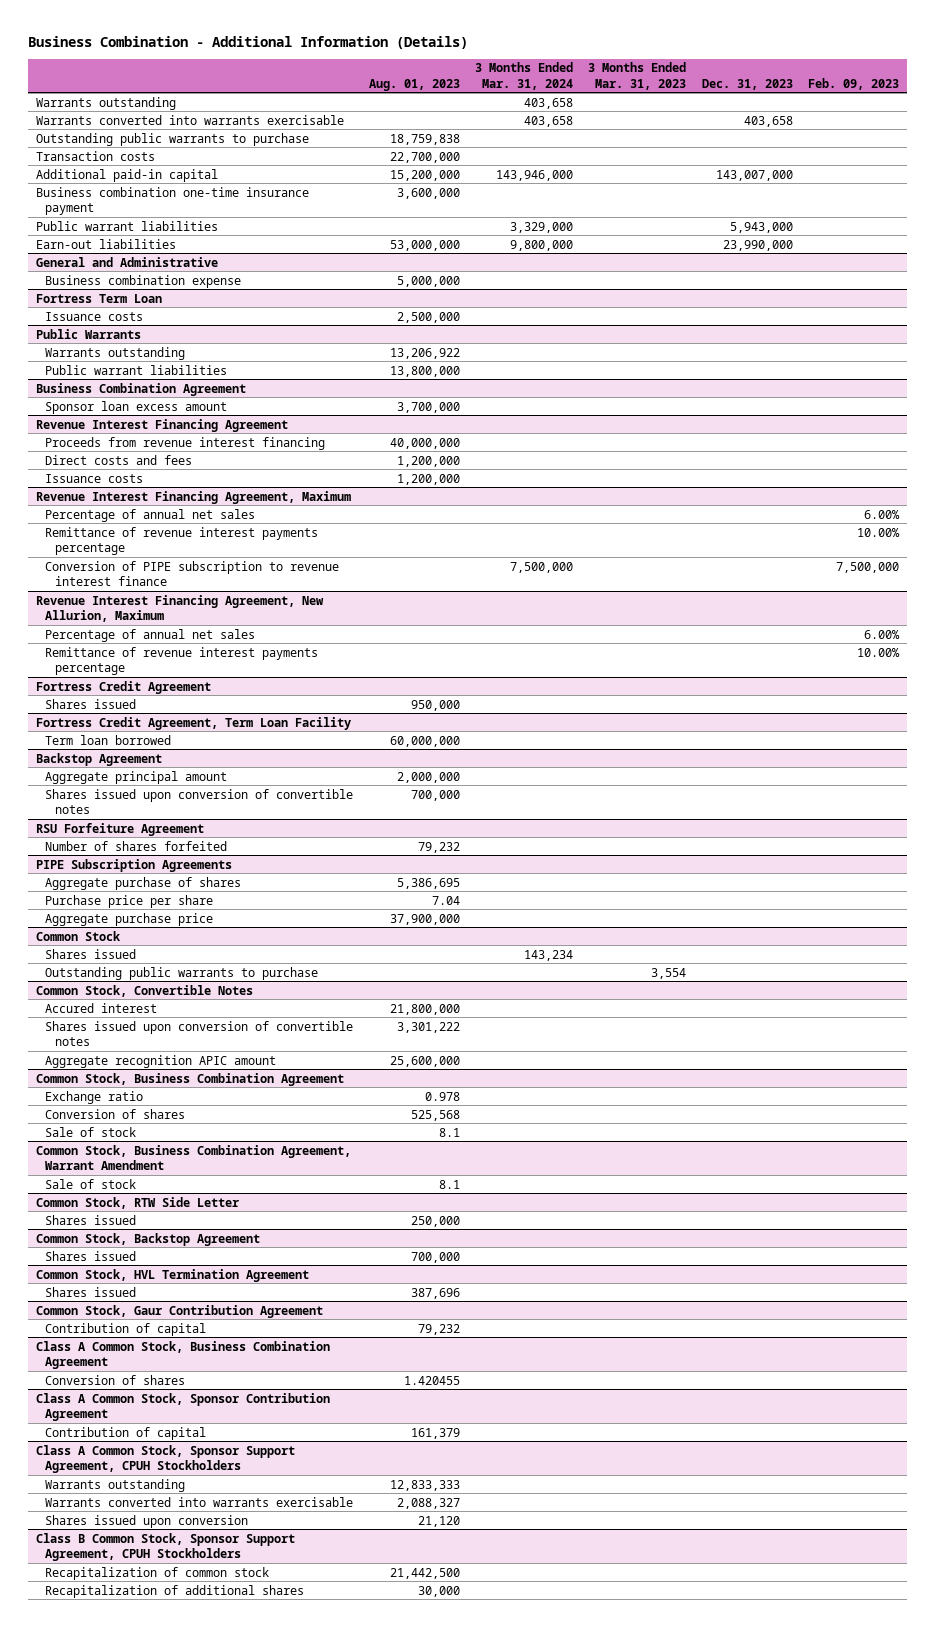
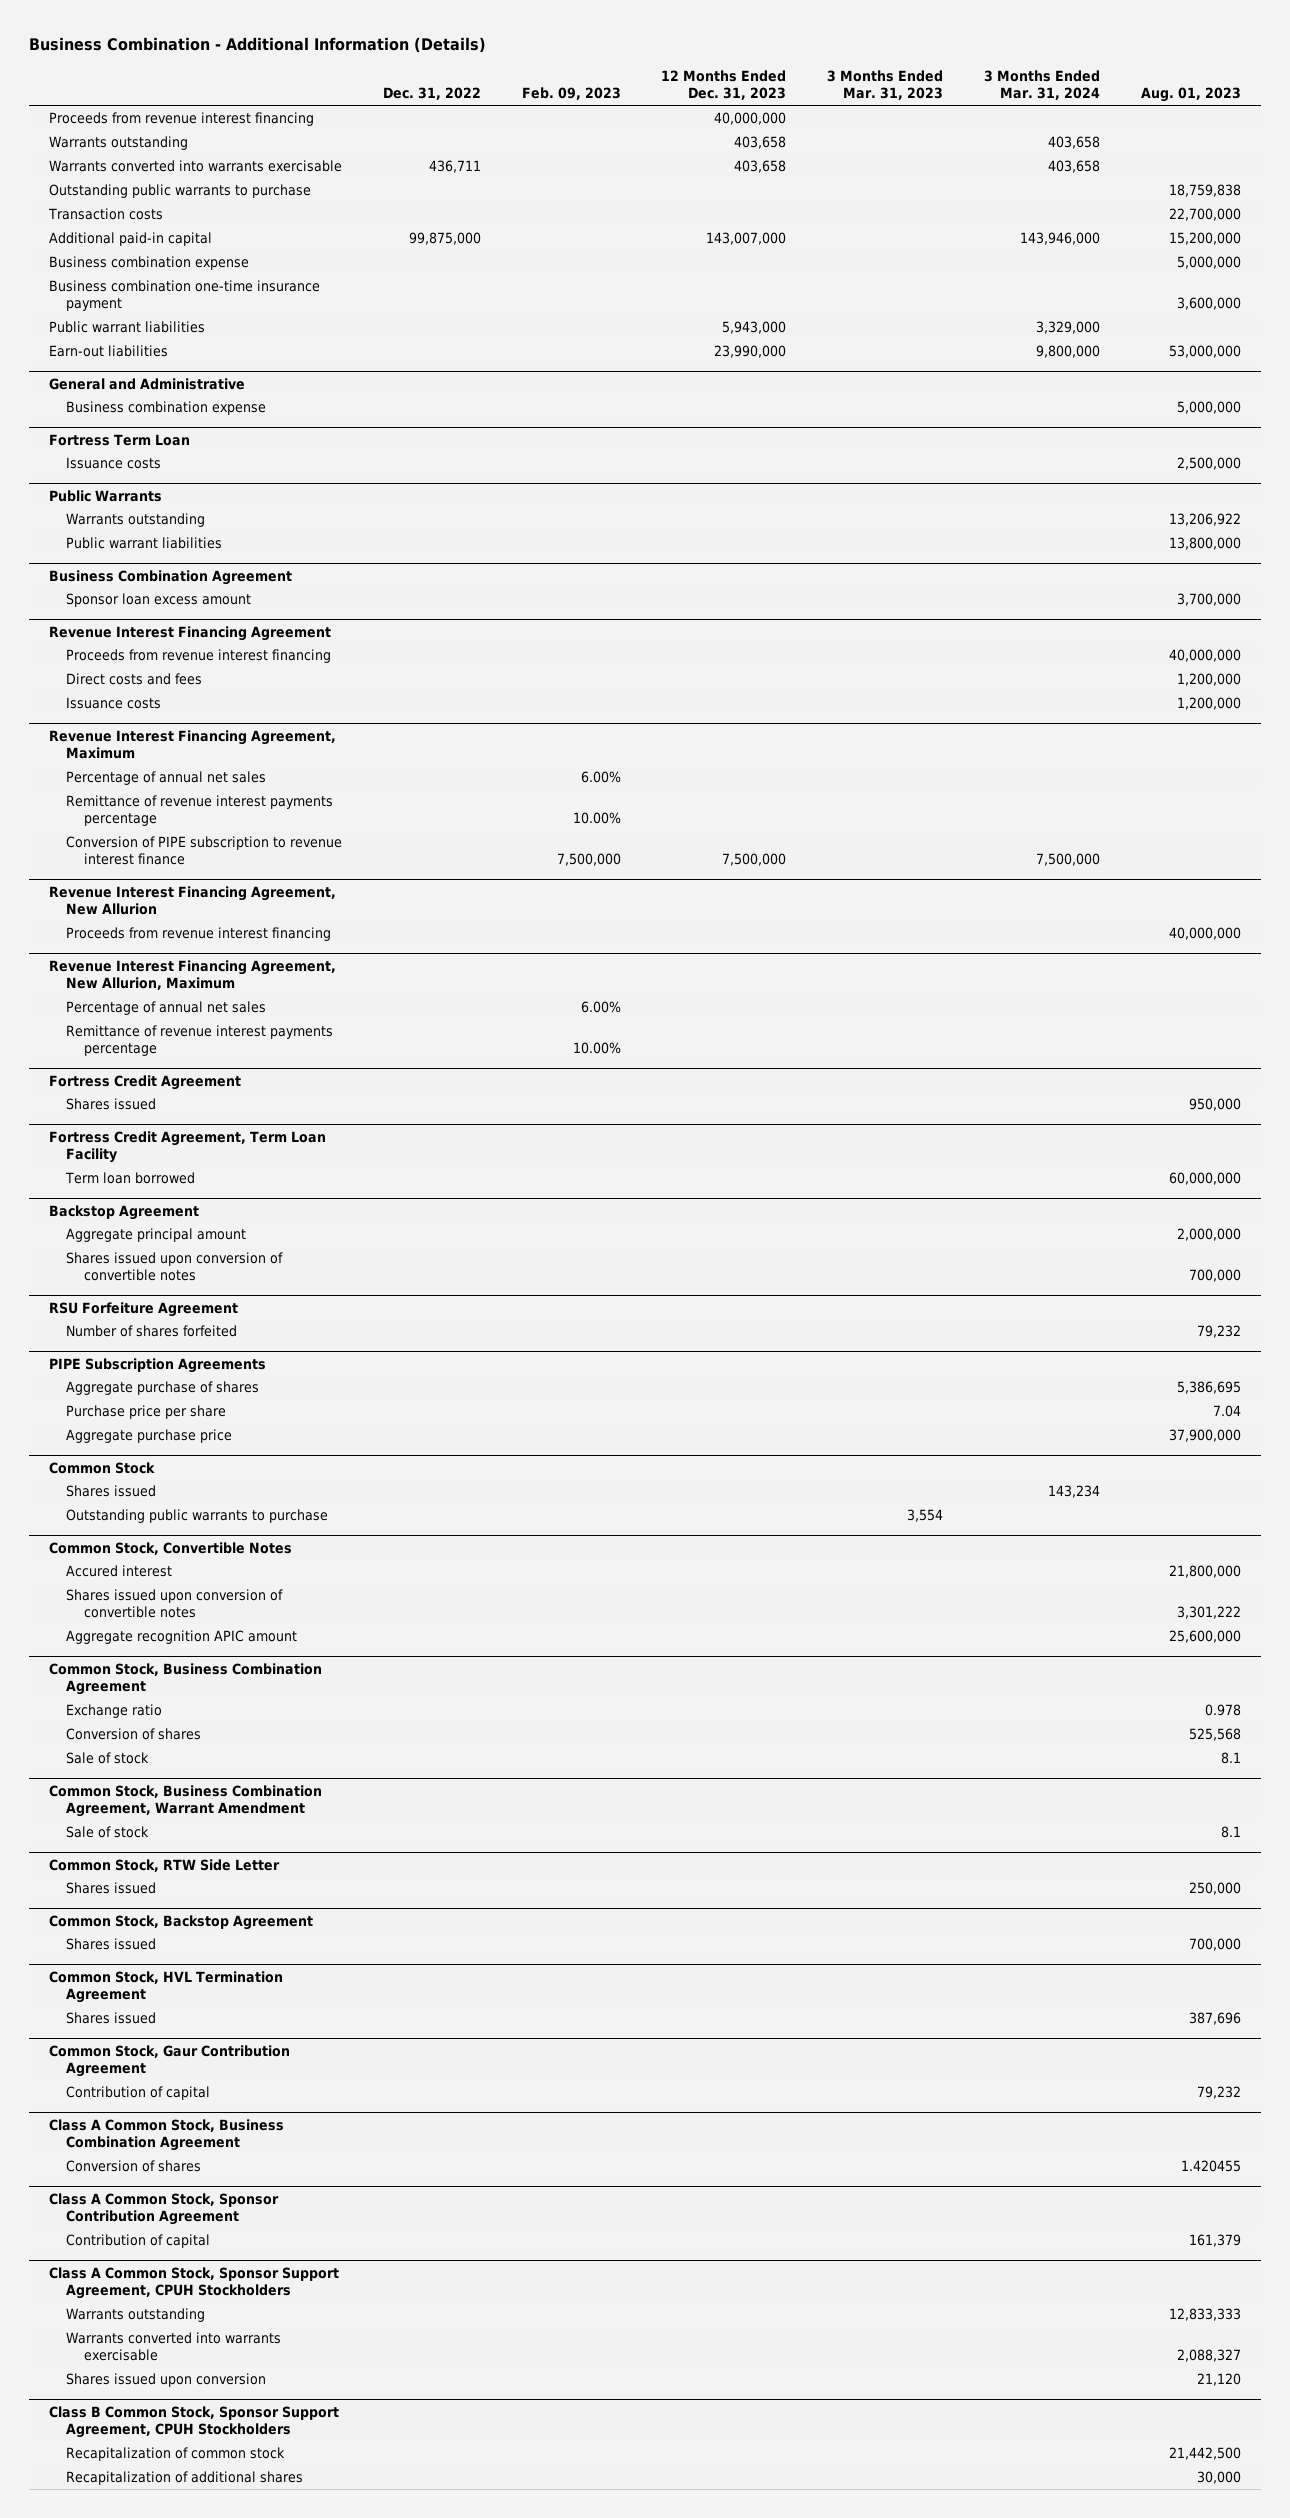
- | Aug. 01, 2023 | 3 Months Ended Mar. 31, 2024 | 3 Months Ended Mar. 31, 2023 | Dec. 31, 2023 | Feb. 09, 2023
+ | Dec. 31, 2022 | Feb. 09, 2023 | 12 Months Ended Dec. 31, 2023 | 3 Months Ended Mar. 31, 2023 | 3 Months Ended Mar. 31, 2024 | Aug. 01, 2023
+ Proceeds from revenue interest financing | | | 40,000,000 | | |
+ Business combination expense | | | | | | 5,000,000
+ Revenue Interest Financing Agreement, New Allurion
+ Proceeds from revenue interest financing | | | | | | 40,000,000

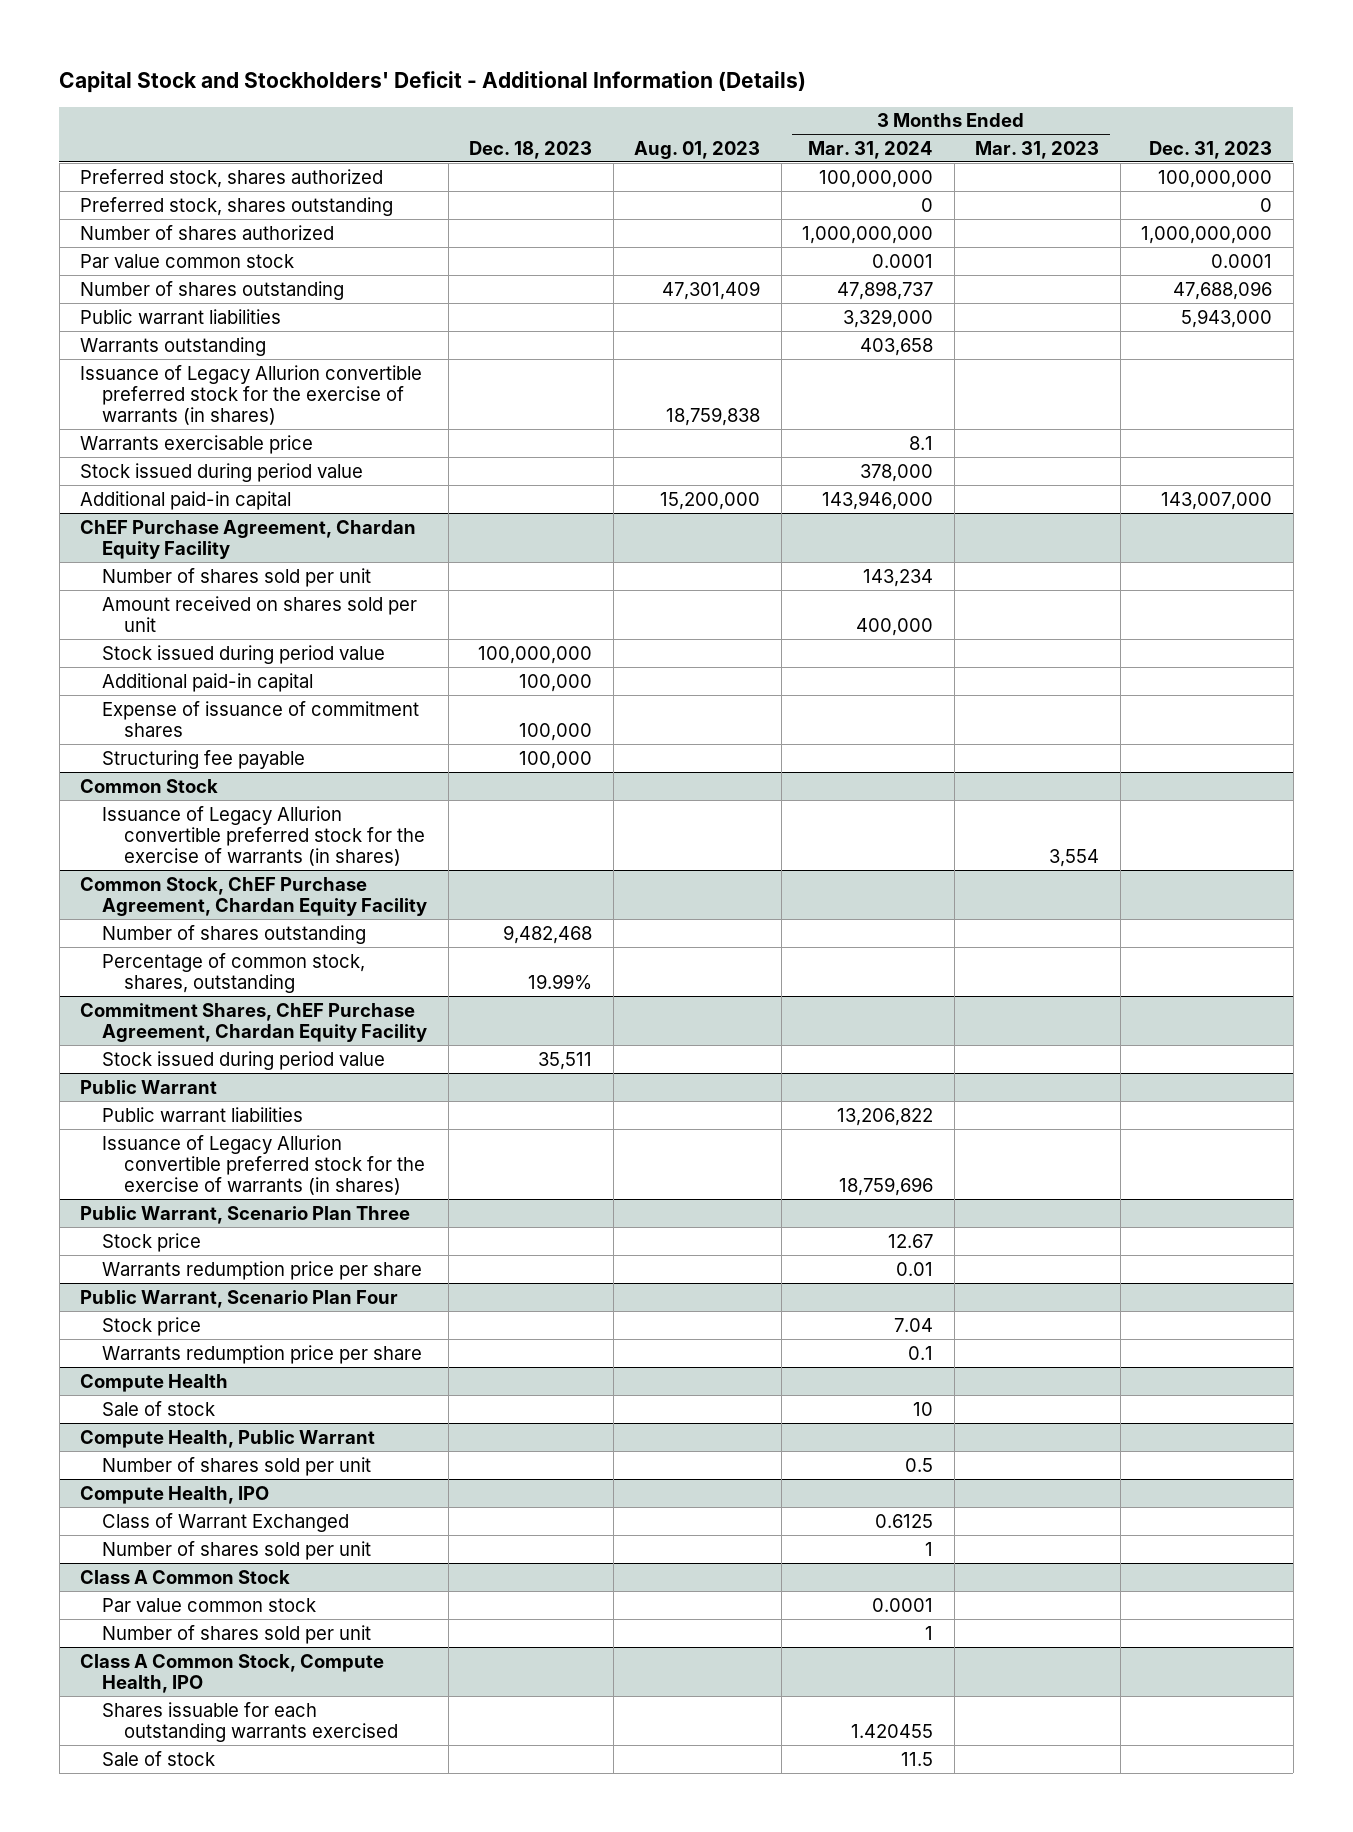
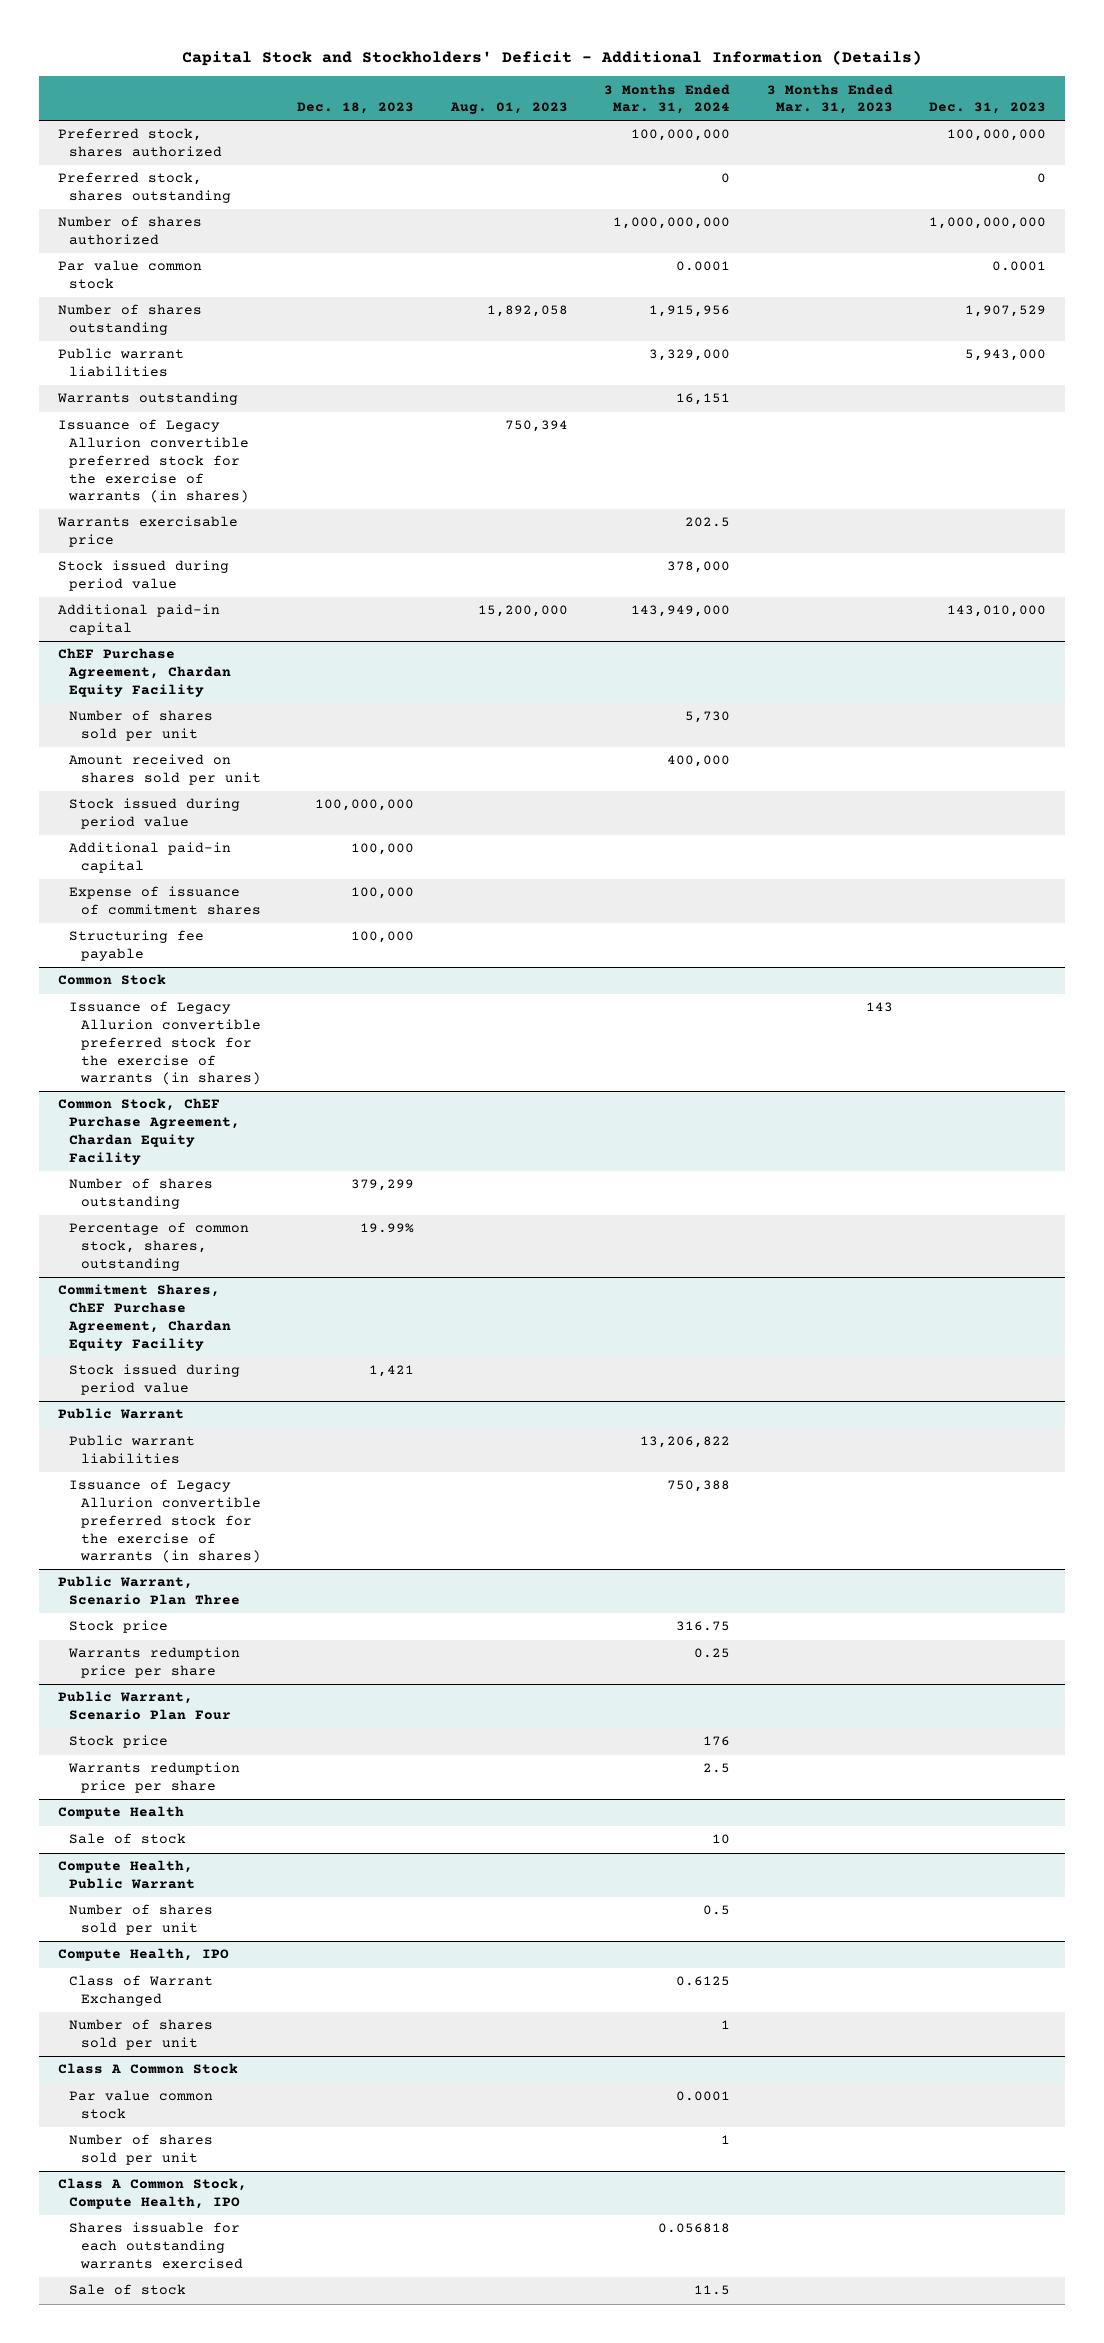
- Number of shares outstanding | | 47,301,409 | 47,898,737 | | 47,688,096
+ Number of shares outstanding | | 1,892,058 | 1,915,956 | | 1,907,529
- Warrants outstanding | | | 403,658 | |
- Issuance of Legacy Allurion convertible preferred stock for the exercise of warrants (in shares) | | 18,759,838 | | |
- Warrants exercisable price | | | 8.1 | |
+ Warrants outstanding | | | 16,151 | |
+ Issuance of Legacy Allurion convertible preferred stock for the exercise of warrants (in shares) | | 750,394 | | |
+ Warrants exercisable price | | | 202.5 | |
- Additional paid-in capital | | 15,200,000 | 143,946,000 | | 143,007,000
+ Additional paid-in capital | | 15,200,000 | 143,949,000 | | 143,010,000
@ ChEF Purchase Agreement, Chardan Equity Facility
- Number of shares sold per unit | | | 143,234 | |
+ Number of shares sold per unit | | | 5,730 | |
@ Common Stock
- Issuance of Legacy Allurion convertible preferred stock for the exercise of warrants (in shares) | | | | 3,554 |
+ Issuance of Legacy Allurion convertible preferred stock for the exercise of warrants (in shares) | | | | 143 |
@ Common Stock, ChEF Purchase Agreement, Chardan Equity Facility
- Number of shares outstanding | 9,482,468 | | | |
+ Number of shares outstanding | 379,299 | | | |
@ Commitment Shares, ChEF Purchase Agreement, Chardan Equity Facility
- Stock issued during period value | 35,511 | | | |
+ Stock issued during period value | 1,421 | | | |
@ Public Warrant
- Issuance of Legacy Allurion convertible preferred stock for the exercise of warrants (in shares) | | | 18,759,696 | |
+ Issuance of Legacy Allurion convertible preferred stock for the exercise of warrants (in shares) | | | 750,388 | |
@ Public Warrant, Scenario Plan Three
- Stock price | | | 12.67 | |
- Warrants redumption price per share | | | 0.01 | |
+ Stock price | | | 316.75 | |
+ Warrants redumption price per share | | | 0.25 | |
@ Public Warrant, Scenario Plan Four
- Stock price | | | 7.04 | |
- Warrants redumption price per share | | | 0.1 | |
+ Stock price | | | 176 | |
+ Warrants redumption price per share | | | 2.5 | |
@ Class A Common Stock, Compute Health, IPO
- Shares issuable for each outstanding warrants exercised | | | 1.420455 | |
+ Shares issuable for each outstanding warrants exercised | | | 0.056818 | |

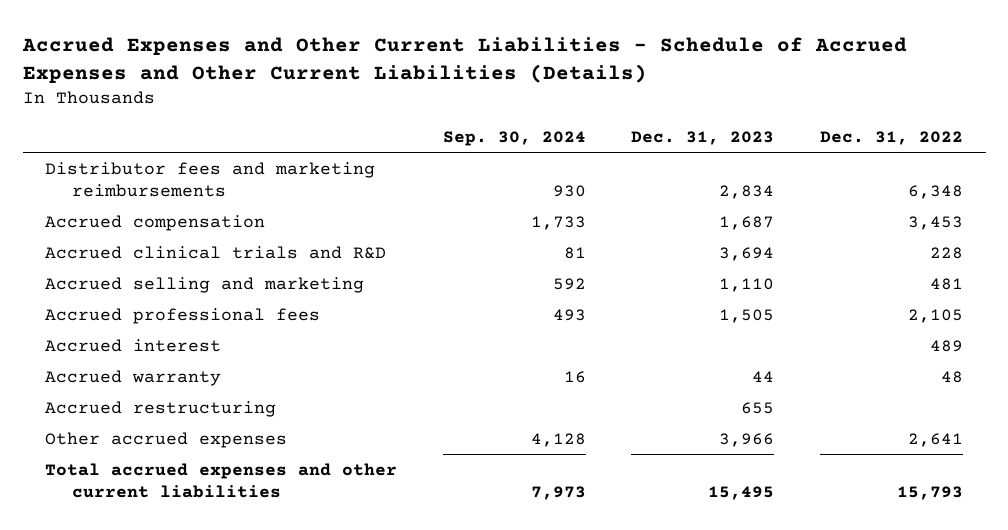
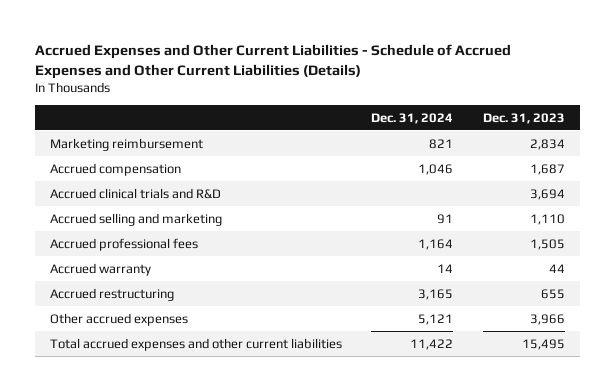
- | Sep. 30, 2024 | Dec. 31, 2023 | Dec. 31, 2022
+ | Dec. 31, 2024 | Dec. 31, 2023
- Distributor fees and marketing reimbursements | 930 | 2,834 | 6,348
+ Marketing reimbursement | 821 | 2,834
- Accrued interest | | | 489

